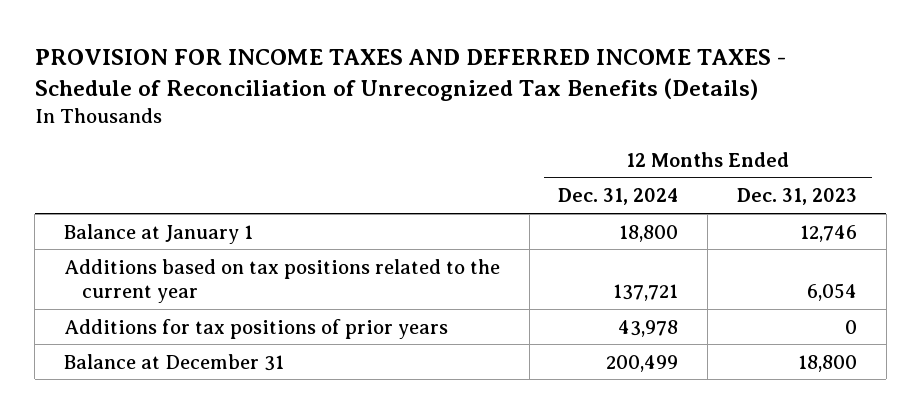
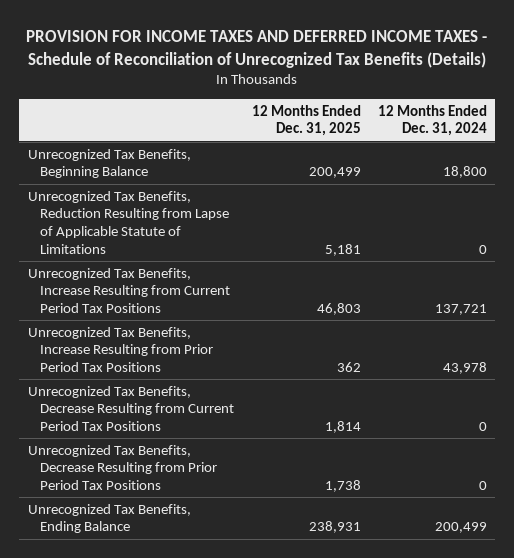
- | 12 Months Ended Dec. 31, 2024 | 12 Months Ended Dec. 31, 2023
+ | 12 Months Ended Dec. 31, 2025 | 12 Months Ended Dec. 31, 2024
- Balance at January 1 | 18,800 | 12,746
- Additions based on tax positions related to the current year | 137,721 | 6,054
- Additions for tax positions of prior years | 43,978 | 0
- Balance at December 31 | 200,499 | 18,800
+ Unrecognized Tax Benefits, Beginning Balance | 200,499 | 18,800
+ Unrecognized Tax Benefits, Reduction Resulting from Lapse of Applicable Statute of Limitations | 5,181 | 0
+ Unrecognized Tax Benefits, Increase Resulting from Current Period Tax Positions | 46,803 | 137,721
+ Unrecognized Tax Benefits, Increase Resulting from Prior Period Tax Positions | 362 | 43,978
+ Unrecognized Tax Benefits, Decrease Resulting from Current Period Tax Positions | 1,814 | 0
+ Unrecognized Tax Benefits, Decrease Resulting from Prior Period Tax Positions | 1,738 | 0
+ Unrecognized Tax Benefits, Ending Balance | 238,931 | 200,499

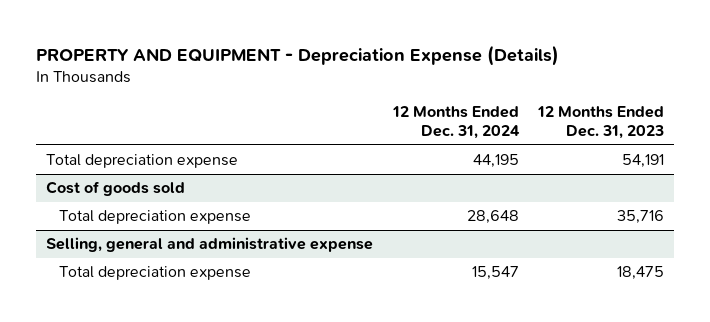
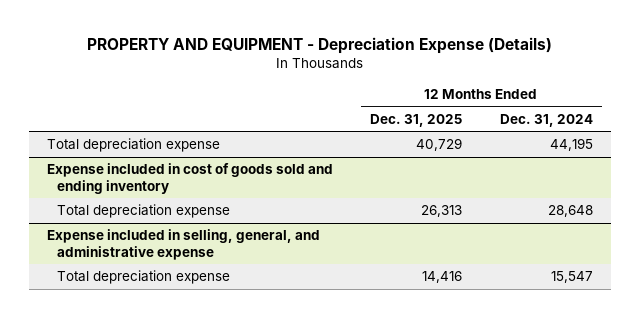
- | 12 Months Ended Dec. 31, 2024 | 12 Months Ended Dec. 31, 2023
+ | 12 Months Ended Dec. 31, 2025 | 12 Months Ended Dec. 31, 2024
- Cost of goods sold
+ Expense included in cost of goods sold and ending inventory
- Selling, general and administrative expense
+ Expense included in selling, general, and administrative expense

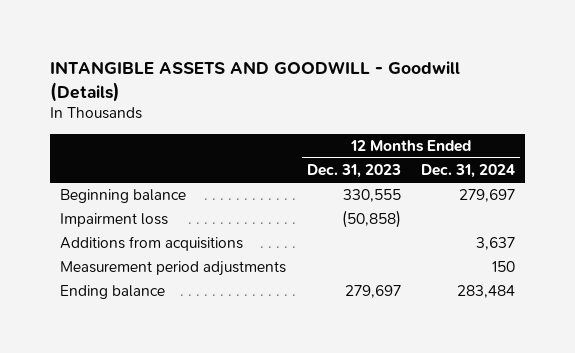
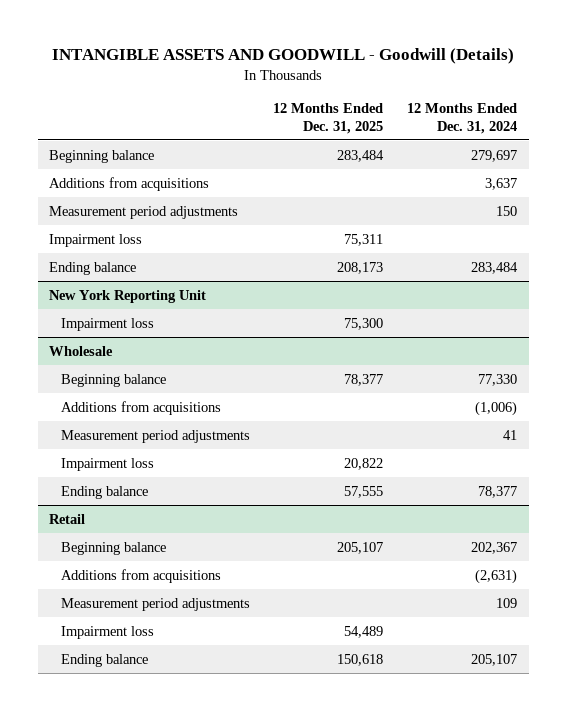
- | 12 Months Ended Dec. 31, 2023 | 12 Months Ended Dec. 31, 2024
+ | 12 Months Ended Dec. 31, 2025 | 12 Months Ended Dec. 31, 2024
moved down: Impairment loss | 75,311 |
+ New York Reporting Unit
+ Impairment loss | 75,300 |
+ Wholesale
+ Beginning balance | 78,377 | 77,330
+ Additions from acquisitions | | (1,006)
+ Measurement period adjustments | | 41
+ Impairment loss | 20,822 |
+ Ending balance | 57,555 | 78,377
+ Retail
+ Beginning balance | 205,107 | 202,367
+ Additions from acquisitions | | (2,631)
+ Measurement period adjustments | | 109
+ Impairment loss | 54,489 |
+ Ending balance | 150,618 | 205,107

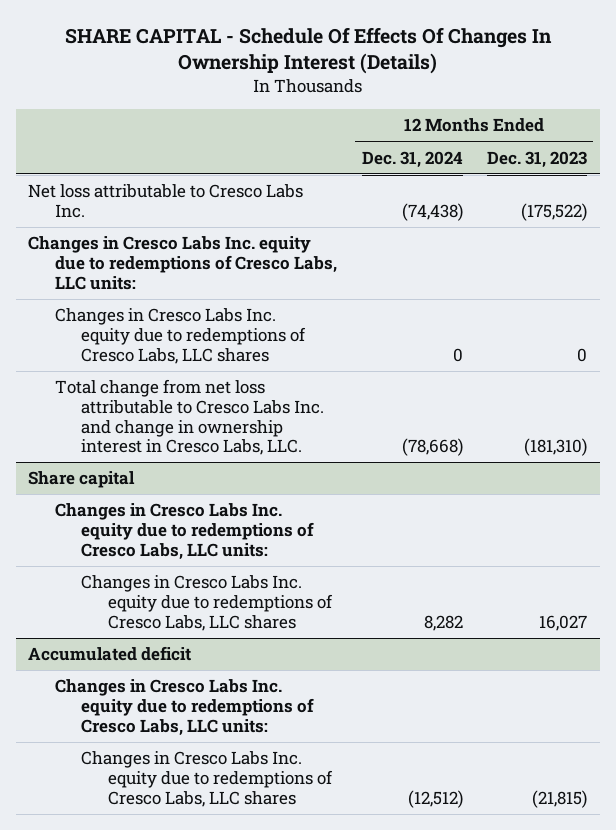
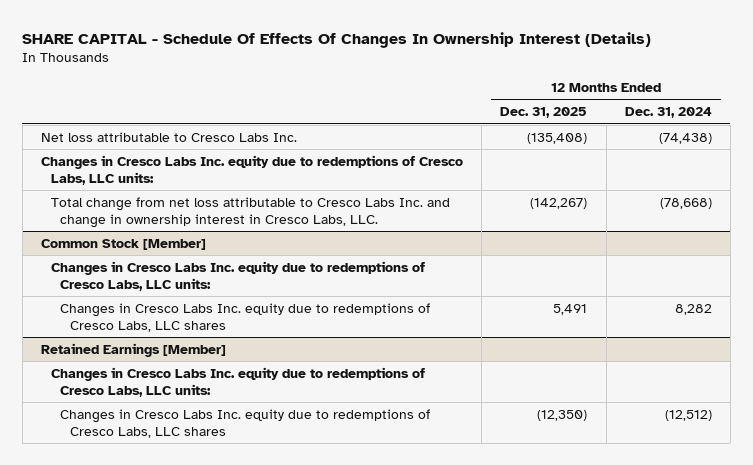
- | 12 Months Ended Dec. 31, 2024 | 12 Months Ended Dec. 31, 2023
+ | 12 Months Ended Dec. 31, 2025 | 12 Months Ended Dec. 31, 2024
- Changes in Cresco Labs Inc. equity due to redemptions of Cresco Labs, LLC shares | 0 | 0
- Share capital
+ Common Stock [Member]
- Accumulated deficit
+ Retained Earnings [Member]

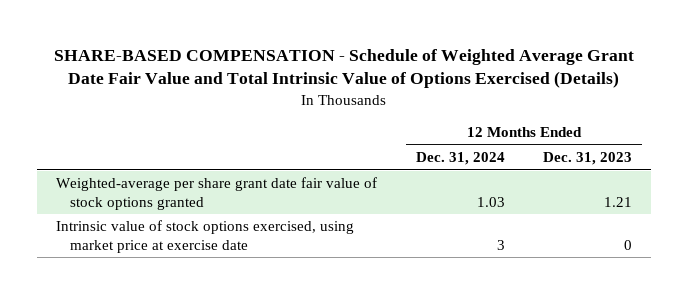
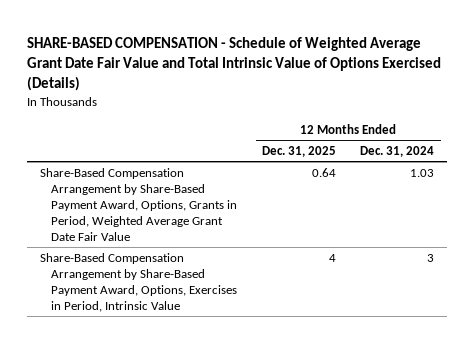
- | 12 Months Ended Dec. 31, 2024 | 12 Months Ended Dec. 31, 2023
+ | 12 Months Ended Dec. 31, 2025 | 12 Months Ended Dec. 31, 2024
- Weighted-average per share grant date fair value of stock options granted | 1.03 | 1.21
- Intrinsic value of stock options exercised, using market price at exercise date | 3 | 0
+ Share-Based Compensation Arrangement by Share-Based Payment Award, Options, Grants in Period, Weighted Average Grant Date Fair Value | 0.64 | 1.03
+ Share-Based Compensation Arrangement by Share-Based Payment Award, Options, Exercises in Period, Intrinsic Value | 4 | 3

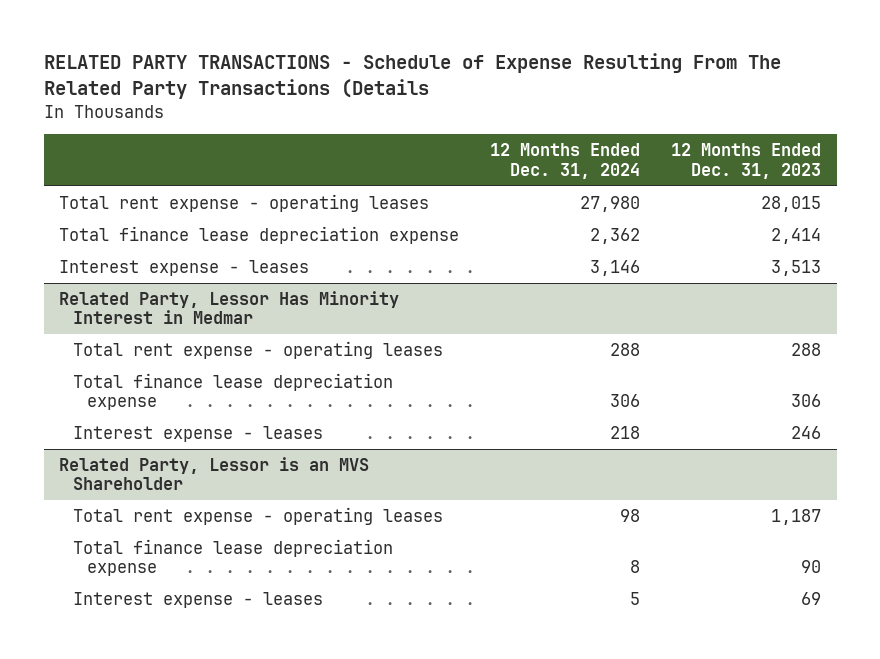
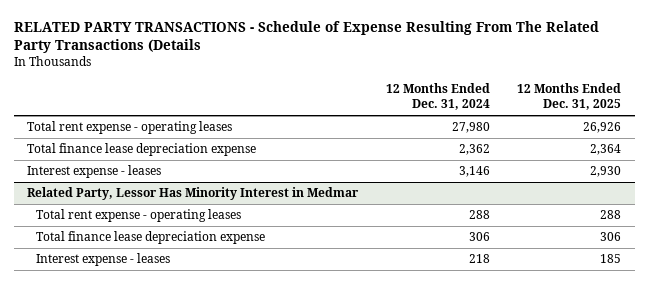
- | 12 Months Ended Dec. 31, 2024 | 12 Months Ended Dec. 31, 2023
+ | 12 Months Ended Dec. 31, 2024 | 12 Months Ended Dec. 31, 2025
- Related Party, Lessor is an MVS Shareholder
- Total rent expense - operating leases | 98 | 1,187
- Total finance lease depreciation expense | 8 | 90
- Interest expense - leases | 5 | 69

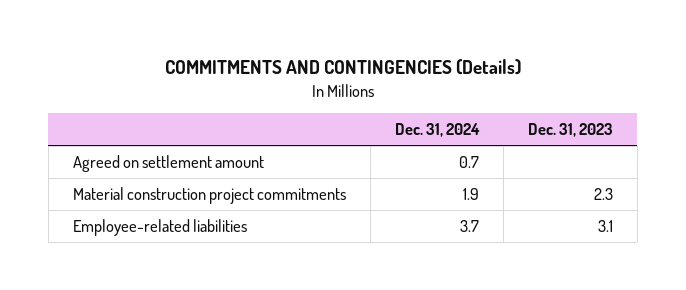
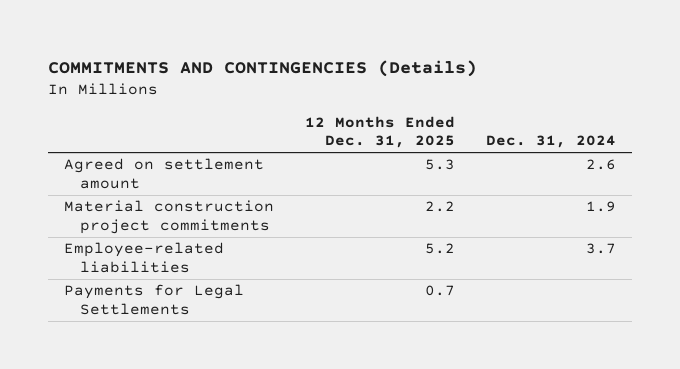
- | Dec. 31, 2024 | Dec. 31, 2023
+ | 12 Months Ended Dec. 31, 2025 | Dec. 31, 2024
- Agreed on settlement amount | 0.7 |
+ Agreed on settlement amount | 5.3 | 2.6
+ Payments for Legal Settlements | 0.7 |

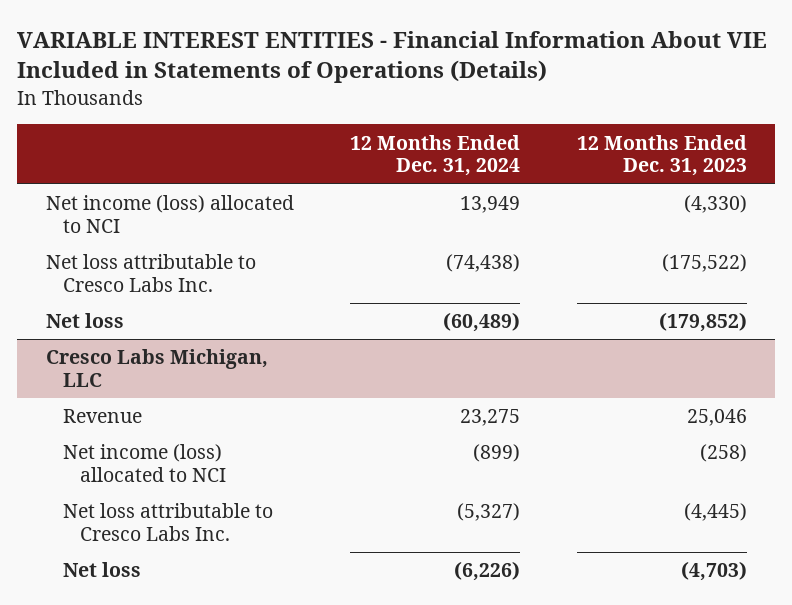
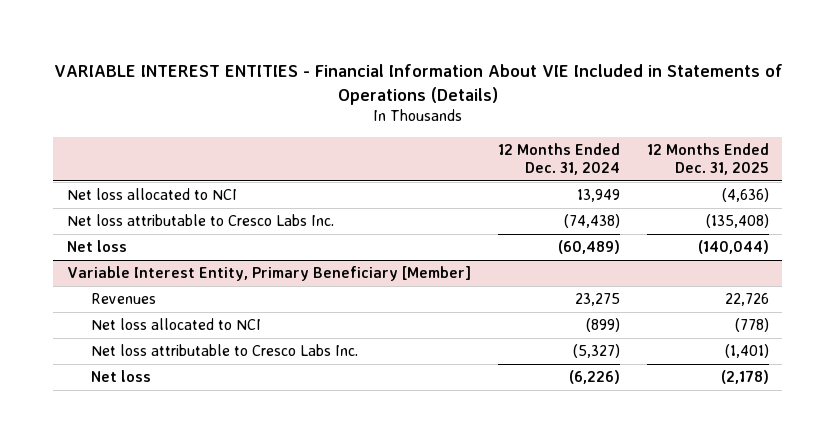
- | 12 Months Ended Dec. 31, 2024 | 12 Months Ended Dec. 31, 2023
+ | 12 Months Ended Dec. 31, 2024 | 12 Months Ended Dec. 31, 2025
- Net income (loss) allocated to NCI | 13,949 | (4,330)
+ Net loss allocated to NCI | 13,949 | (4,636)
- Cresco Labs Michigan, LLC
- Revenue | 23,275 | 25,046
- Net income (loss) allocated to NCI | (899) | (258)
+ Variable Interest Entity, Primary Beneficiary [Member]
+ Revenues | 23,275 | 22,726
+ Net loss allocated to NCI | (899) | (778)

